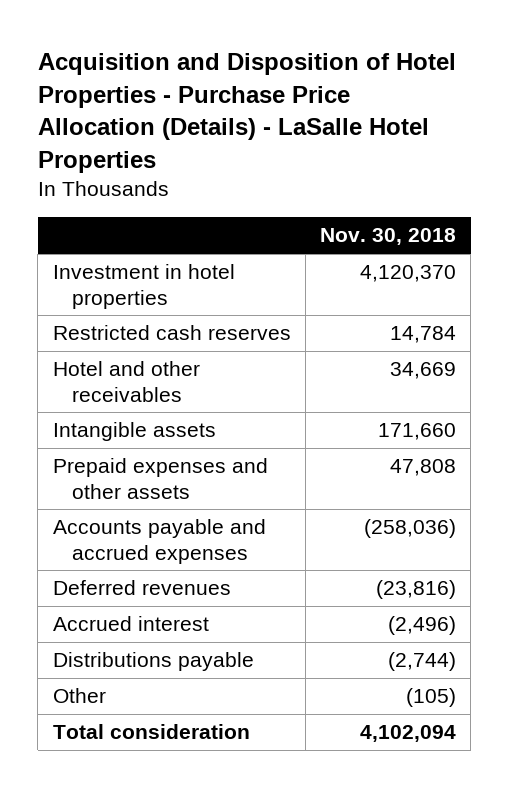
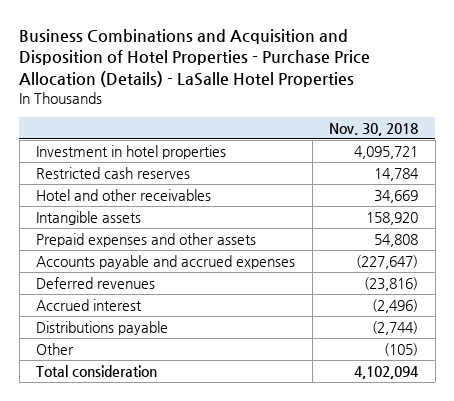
- Acquisition and Disposition of Hotel Properties - Purchase Price Allocation (Details) - LaSalle Hotel Properties
+ Business Combinations and Acquisition and Disposition of Hotel Properties - Purchase Price Allocation (Details) - LaSalle Hotel Properties
- Investment in hotel properties | 4,120,370
+ Investment in hotel properties | 4,095,721
- Intangible assets | 171,660
- Prepaid expenses and other assets | 47,808
- Accounts payable and accrued expenses | (258,036)
+ Intangible assets | 158,920
+ Prepaid expenses and other assets | 54,808
+ Accounts payable and accrued expenses | (227,647)

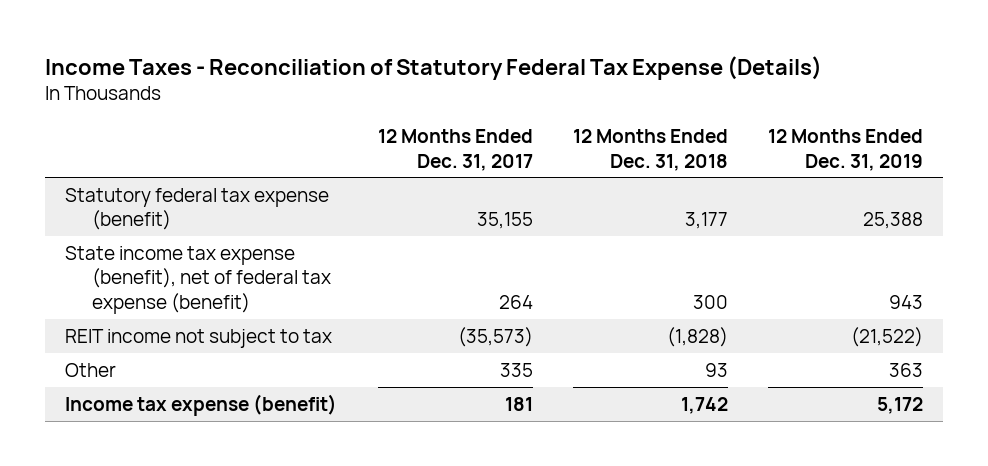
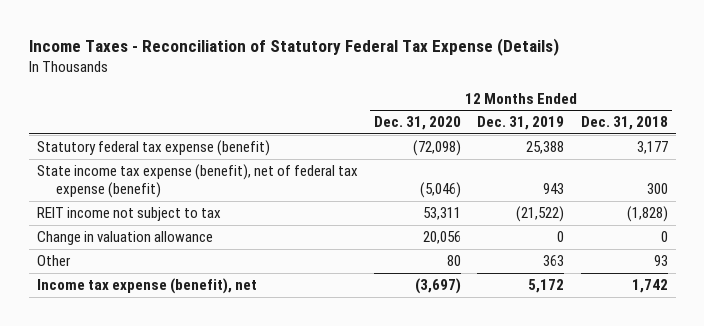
- | 12 Months Ended Dec. 31, 2017 | 12 Months Ended Dec. 31, 2018 | 12 Months Ended Dec. 31, 2019
+ | 12 Months Ended Dec. 31, 2020 | 12 Months Ended Dec. 31, 2019 | 12 Months Ended Dec. 31, 2018
+ Change in valuation allowance | 20,056 | 0 | 0
- Income tax expense (benefit) | 181 | 1,742 | 5,172
+ Income tax expense (benefit), net | (3,697) | 5,172 | 1,742

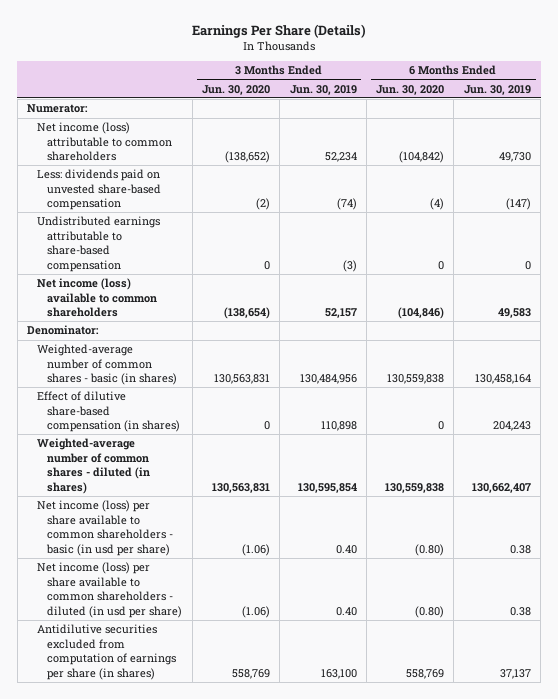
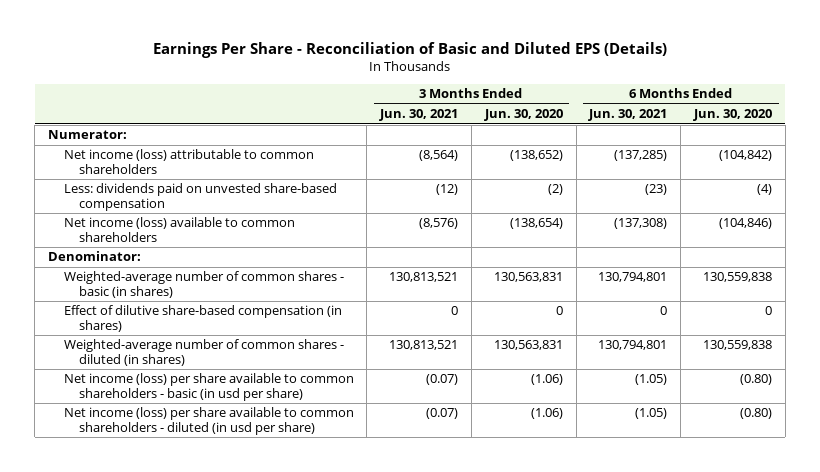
- Earnings Per Share (Details)
+ Earnings Per Share - Reconciliation of Basic and Diluted EPS (Details)
- | 3 Months Ended Jun. 30, 2020 | 3 Months Ended Jun. 30, 2019 | 6 Months Ended Jun. 30, 2020 | 6 Months Ended Jun. 30, 2019
+ | 3 Months Ended Jun. 30, 2021 | 3 Months Ended Jun. 30, 2020 | 6 Months Ended Jun. 30, 2021 | 6 Months Ended Jun. 30, 2020
- Undistributed earnings attributable to share-based compensation | 0 | (3) | 0 | 0
- Antidilutive securities excluded from computation of earnings per share (in shares) | 558,769 | 163,100 | 558,769 | 37,137

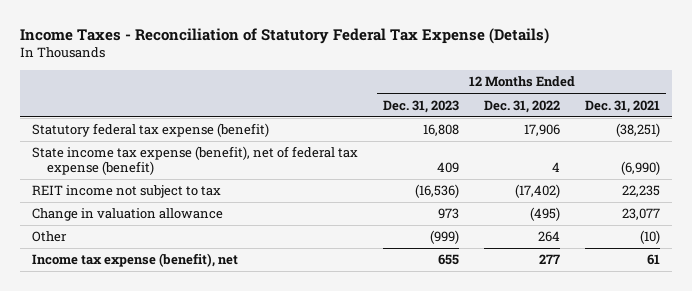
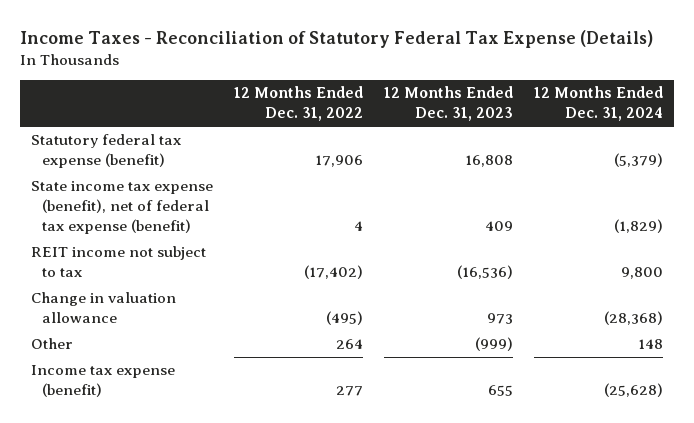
- | 12 Months Ended Dec. 31, 2023 | 12 Months Ended Dec. 31, 2022 | 12 Months Ended Dec. 31, 2021
+ | 12 Months Ended Dec. 31, 2022 | 12 Months Ended Dec. 31, 2023 | 12 Months Ended Dec. 31, 2024
- Income tax expense (benefit), net | 655 | 277 | 61
+ Income tax expense (benefit) | 277 | 655 | (25,628)

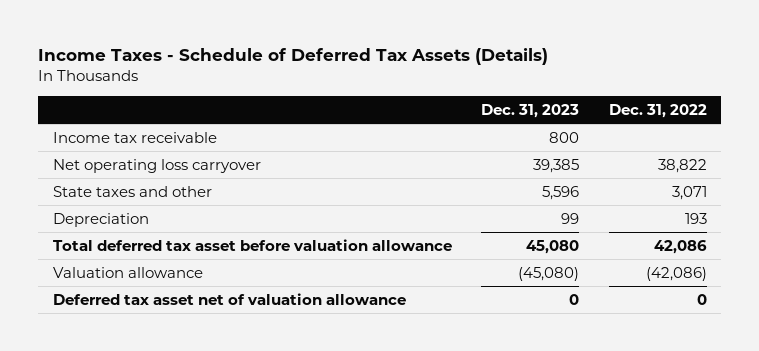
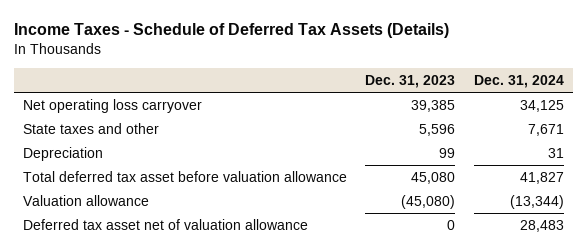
- | Dec. 31, 2023 | Dec. 31, 2022
+ | Dec. 31, 2023 | Dec. 31, 2024
- Income tax receivable | 800 |

